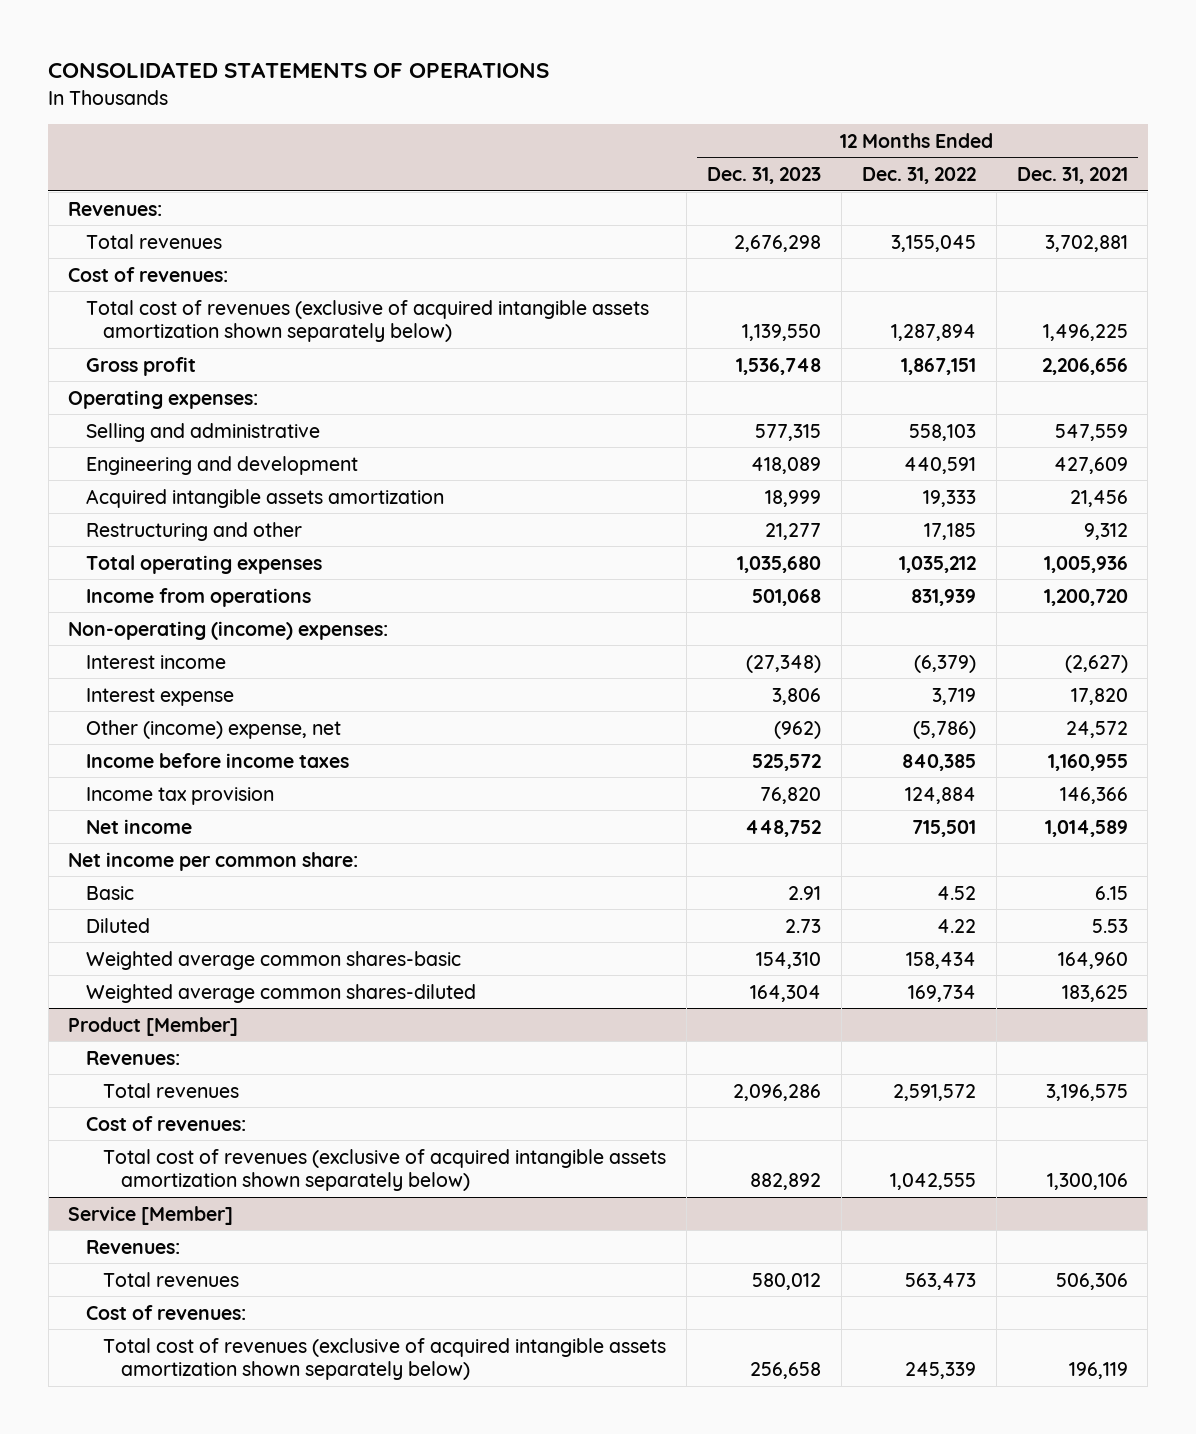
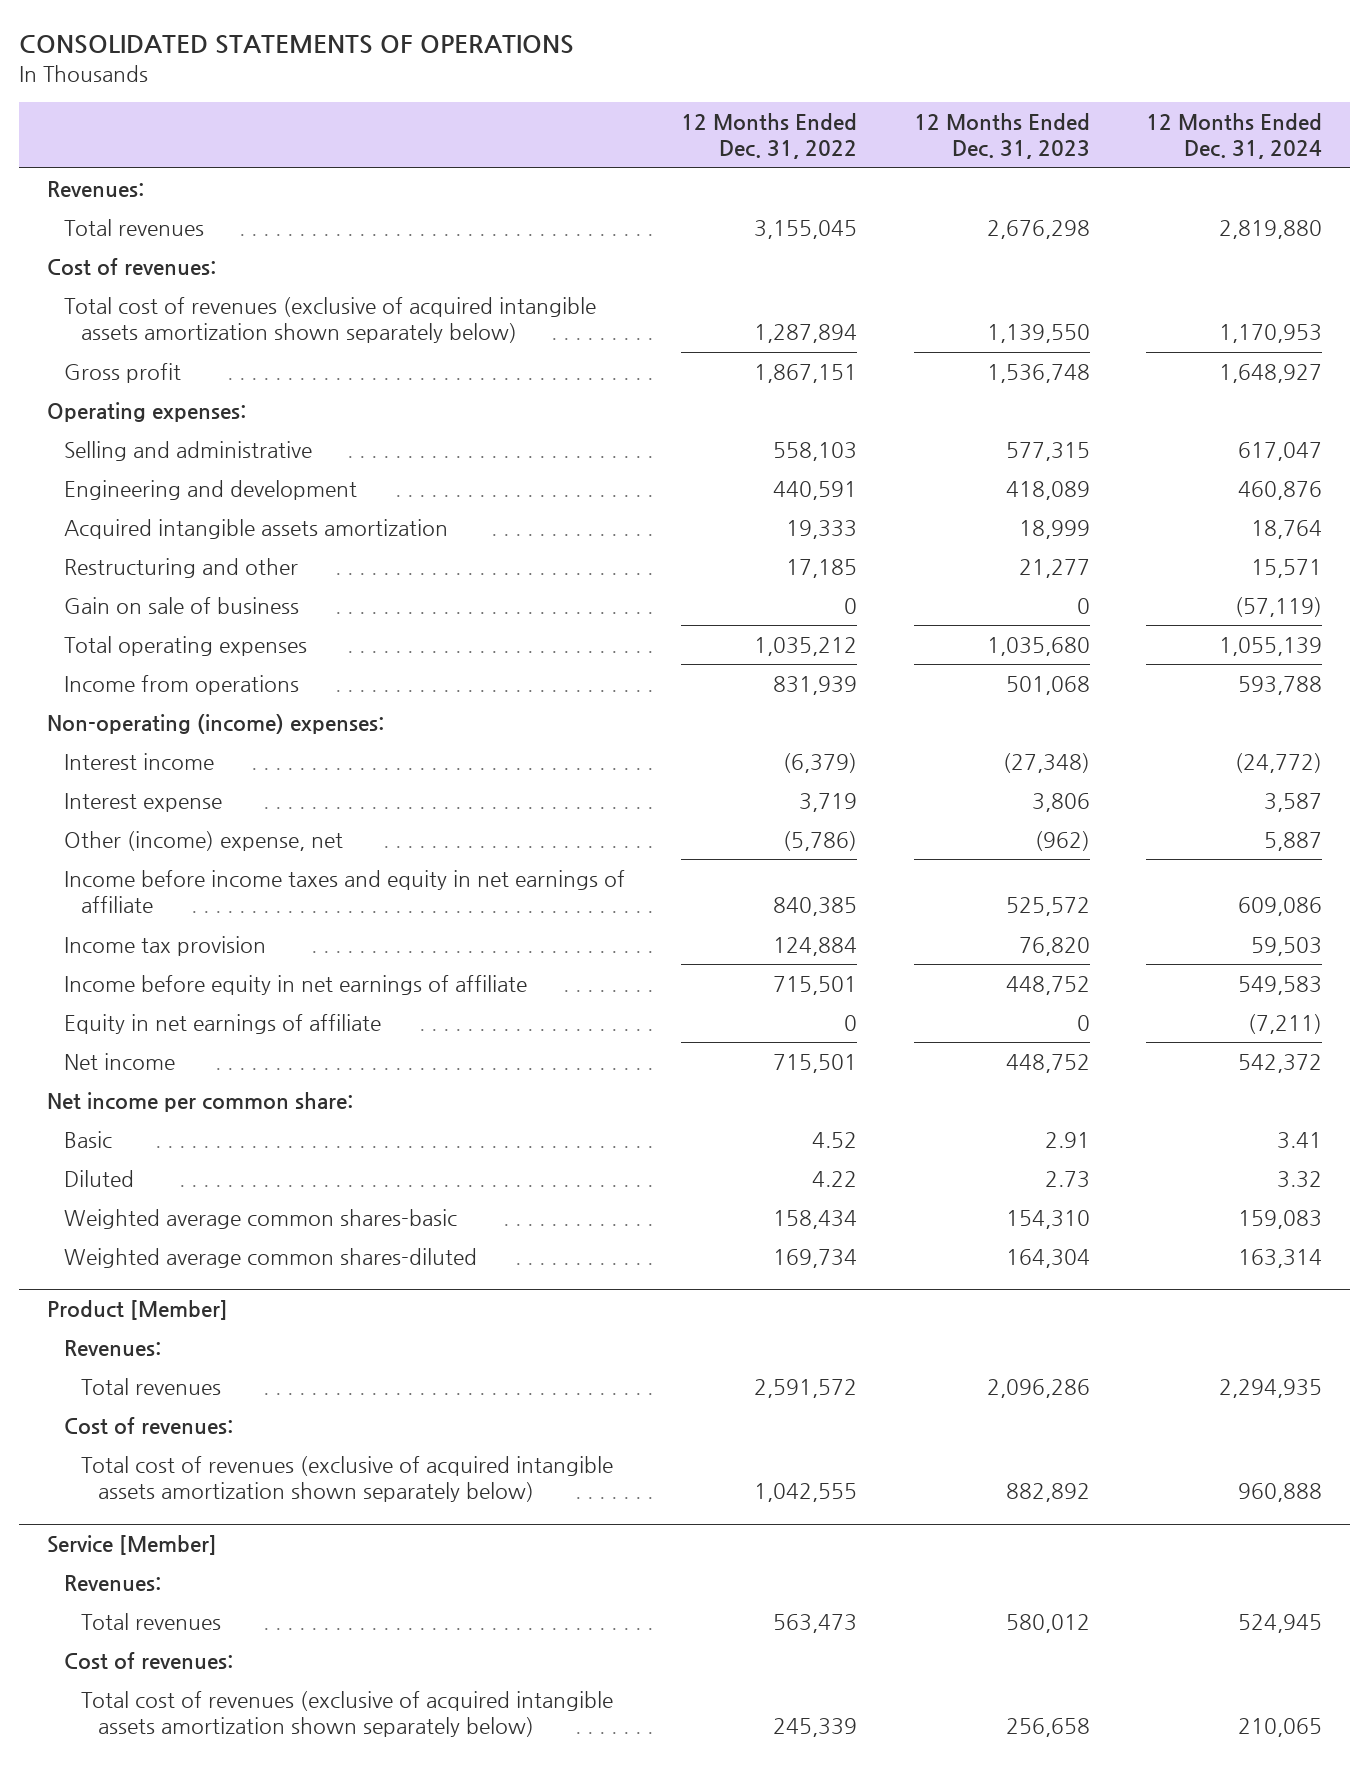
- | 12 Months Ended Dec. 31, 2023 | 12 Months Ended Dec. 31, 2022 | 12 Months Ended Dec. 31, 2021
+ | 12 Months Ended Dec. 31, 2022 | 12 Months Ended Dec. 31, 2023 | 12 Months Ended Dec. 31, 2024
+ Gain on sale of business | 0 | 0 | (57,119)
- Income before income taxes | 525,572 | 840,385 | 1,160,955
+ Income before income taxes and equity in net earnings of affiliate | 840,385 | 525,572 | 609,086
+ Income before equity in net earnings of affiliate | 715,501 | 448,752 | 549,583
+ Equity in net earnings of affiliate | 0 | 0 | (7,211)

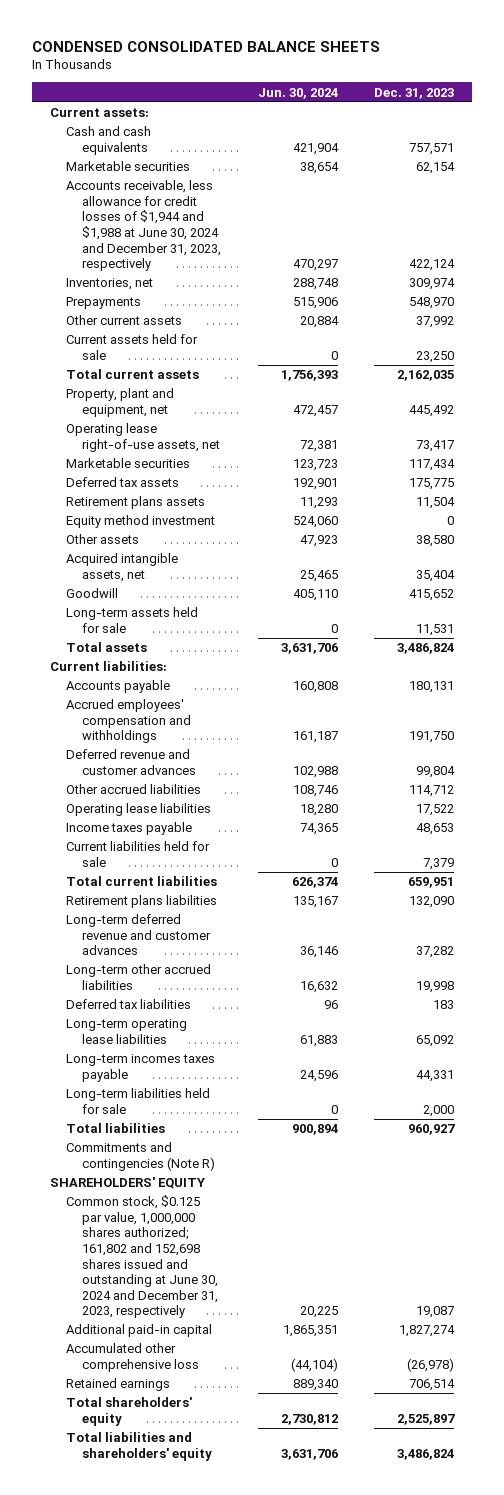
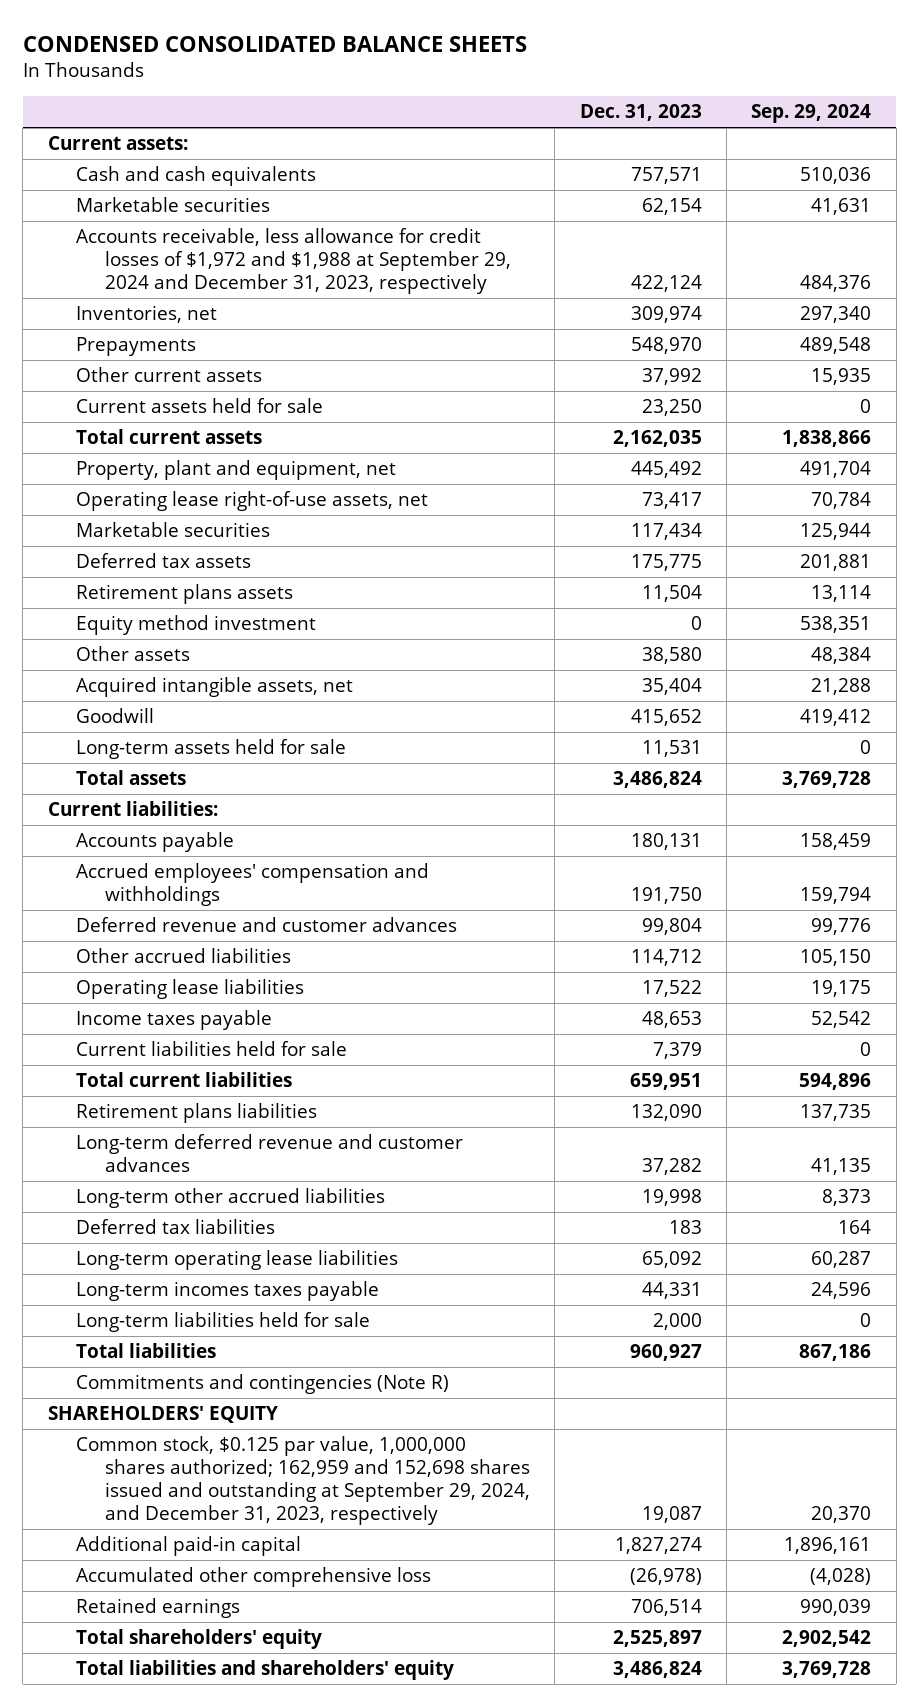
- | Jun. 30, 2024 | Dec. 31, 2023
+ | Dec. 31, 2023 | Sep. 29, 2024
- Accounts receivable, less allowance for credit losses of $1,944 and $1,988 at June 30, 2024 and December 31, 2023, respectively | 470,297 | 422,124
+ Accounts receivable, less allowance for credit losses of $1,972 and $1,988 at September 29, 2024 and December 31, 2023, respectively | 422,124 | 484,376
- Common stock, $0.125 par value, 1,000,000 shares authorized; 161,802 and 152,698 shares issued and outstanding at June 30, 2024 and December 31, 2023, respectively | 20,225 | 19,087
+ Common stock, $0.125 par value, 1,000,000 shares authorized; 162,959 and 152,698 shares issued and outstanding at September 29, 2024, and December 31, 2023, respectively | 19,087 | 20,370

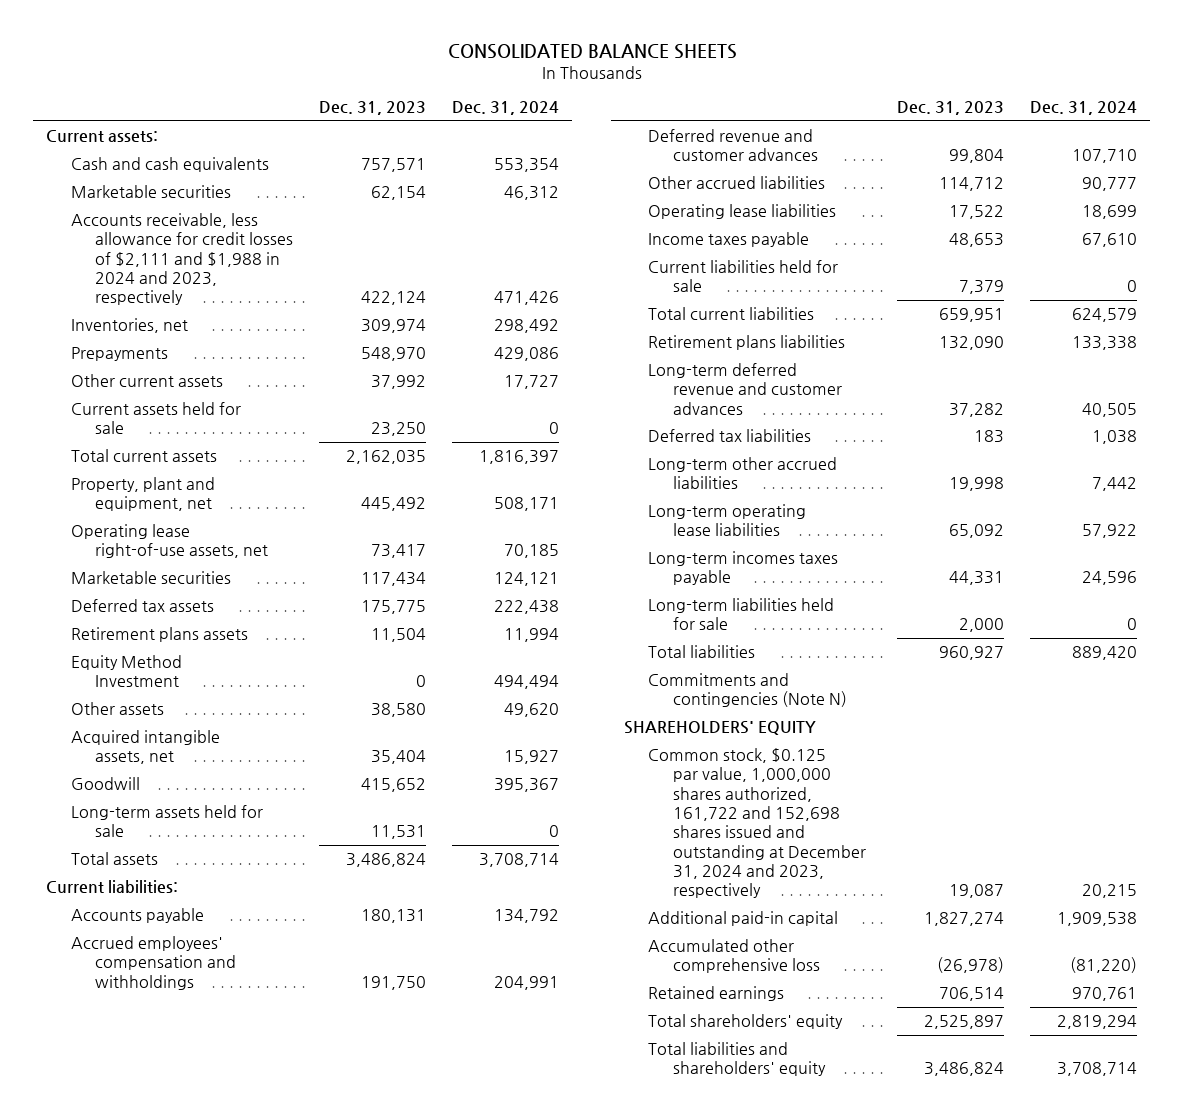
- CONDENSED CONSOLIDATED BALANCE SHEETS
+ CONSOLIDATED BALANCE SHEETS
- | Dec. 31, 2023 | Sep. 29, 2024
+ | Dec. 31, 2023 | Dec. 31, 2024
- Accounts receivable, less allowance for credit losses of $1,972 and $1,988 at September 29, 2024 and December 31, 2023, respectively | 422,124 | 484,376
+ Accounts receivable, less allowance for credit losses of $2,111 and $1,988 in 2024 and 2023, respectively | 422,124 | 471,426
- Equity method investment | 0 | 538,351
+ Equity Method Investment | 0 | 494,494
moved down: Long-term other accrued liabilities | 19,998 | 7,442
- Commitments and contingencies (Note R)
+ Commitments and contingencies (Note N)
- Common stock, $0.125 par value, 1,000,000 shares authorized; 162,959 and 152,698 shares issued and outstanding at September 29, 2024, and December 31, 2023, respectively | 19,087 | 20,370
+ Common stock, $0.125 par value, 1,000,000 shares authorized, 161,722 and 152,698 shares issued and outstanding at December 31, 2024 and 2023, respectively | 19,087 | 20,215

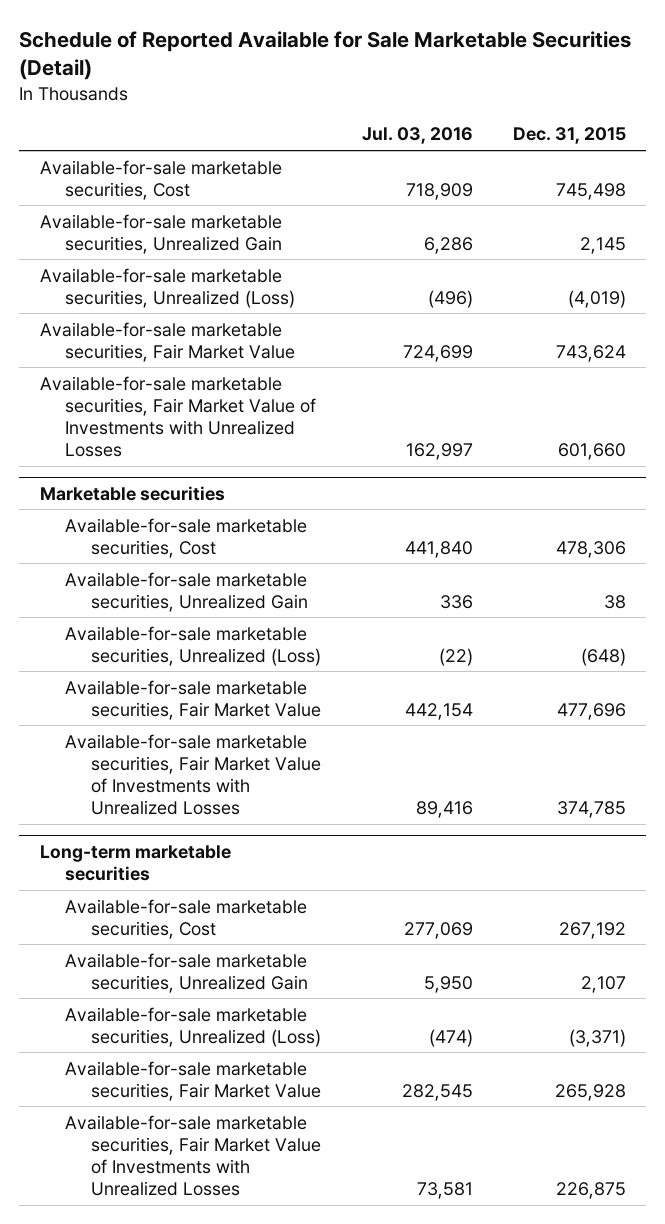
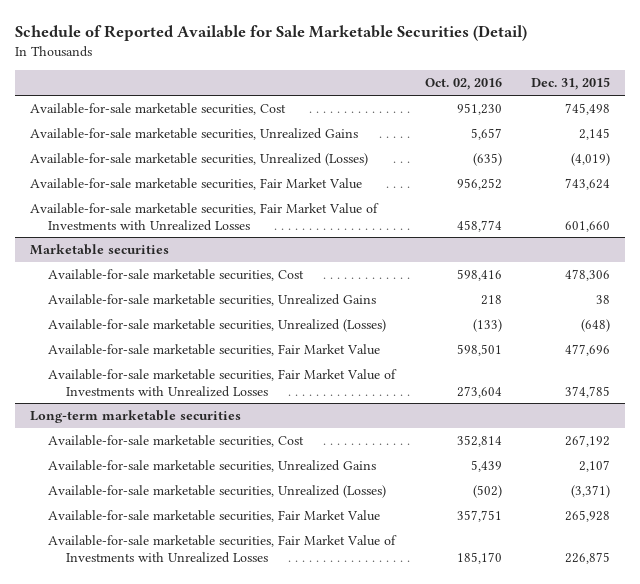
- | Jul. 03, 2016 | Dec. 31, 2015
+ | Oct. 02, 2016 | Dec. 31, 2015
- Available-for-sale marketable securities, Unrealized Gain | 6,286 | 2,145
- Available-for-sale marketable securities, Unrealized (Loss) | (496) | (4,019)
+ Available-for-sale marketable securities, Unrealized Gains | 5,657 | 2,145
+ Available-for-sale marketable securities, Unrealized (Losses) | (635) | (4,019)
@ Marketable securities
- Available-for-sale marketable securities, Unrealized Gain | 336 | 38
- Available-for-sale marketable securities, Unrealized (Loss) | (22) | (648)
+ Available-for-sale marketable securities, Unrealized Gains | 218 | 38
+ Available-for-sale marketable securities, Unrealized (Losses) | (133) | (648)
@ Long-term marketable securities
- Available-for-sale marketable securities, Unrealized Gain | 5,950 | 2,107
- Available-for-sale marketable securities, Unrealized (Loss) | (474) | (3,371)
+ Available-for-sale marketable securities, Unrealized Gains | 5,439 | 2,107
+ Available-for-sale marketable securities, Unrealized (Losses) | (502) | (3,371)

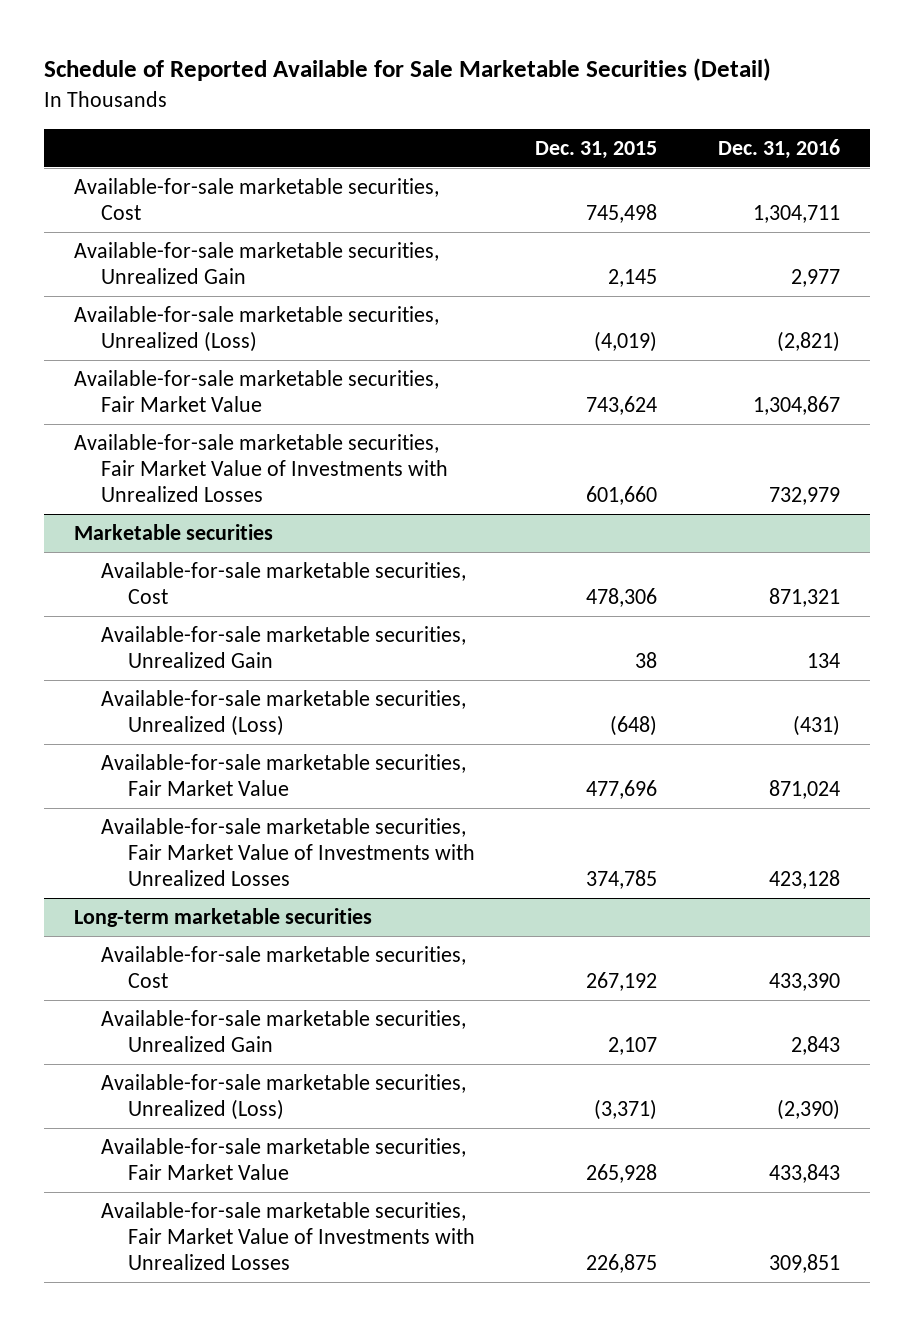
- | Oct. 02, 2016 | Dec. 31, 2015
+ | Dec. 31, 2015 | Dec. 31, 2016
- Available-for-sale marketable securities, Unrealized Gains | 5,657 | 2,145
- Available-for-sale marketable securities, Unrealized (Losses) | (635) | (4,019)
+ Available-for-sale marketable securities, Unrealized Gain | 2,145 | 2,977
+ Available-for-sale marketable securities, Unrealized (Loss) | (4,019) | (2,821)
@ Marketable securities
- Available-for-sale marketable securities, Unrealized Gains | 218 | 38
- Available-for-sale marketable securities, Unrealized (Losses) | (133) | (648)
+ Available-for-sale marketable securities, Unrealized Gain | 38 | 134
+ Available-for-sale marketable securities, Unrealized (Loss) | (648) | (431)
@ Long-term marketable securities
- Available-for-sale marketable securities, Unrealized Gains | 5,439 | 2,107
- Available-for-sale marketable securities, Unrealized (Losses) | (502) | (3,371)
+ Available-for-sale marketable securities, Unrealized Gain | 2,107 | 2,843
+ Available-for-sale marketable securities, Unrealized (Loss) | (3,371) | (2,390)

